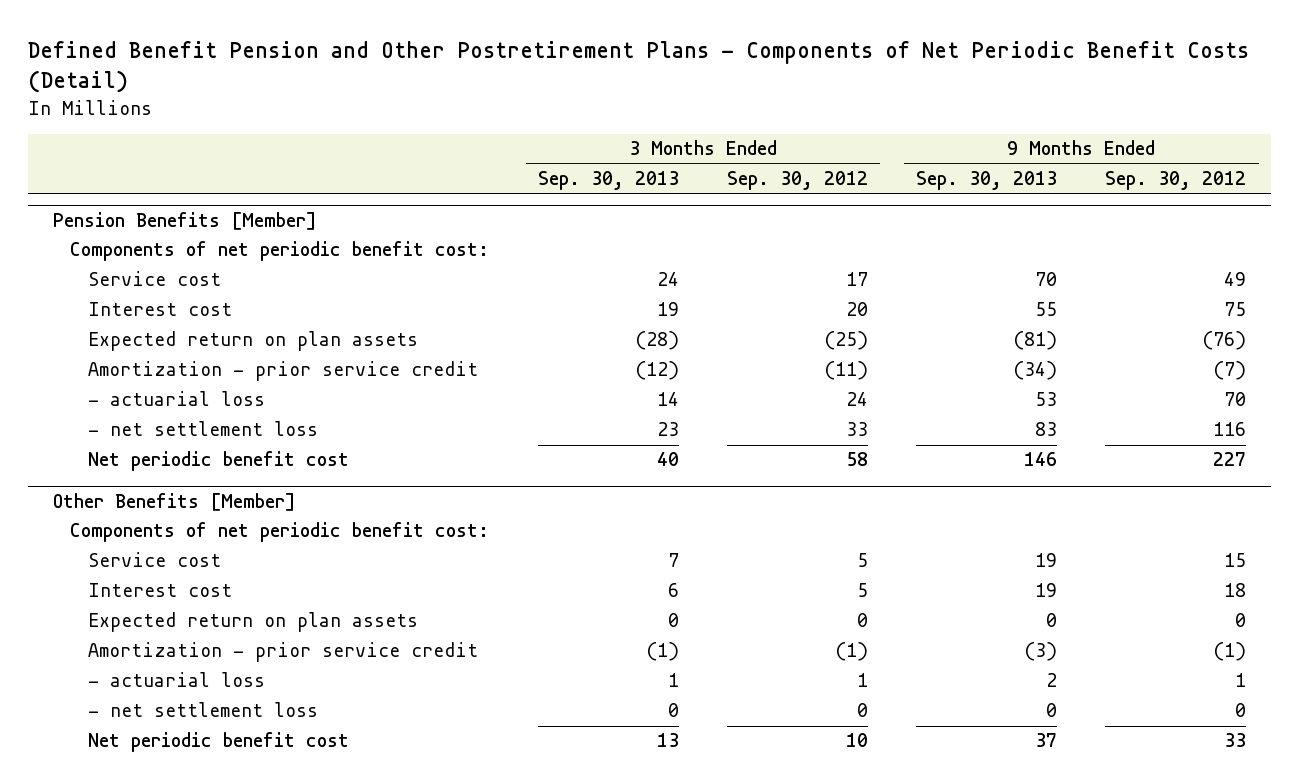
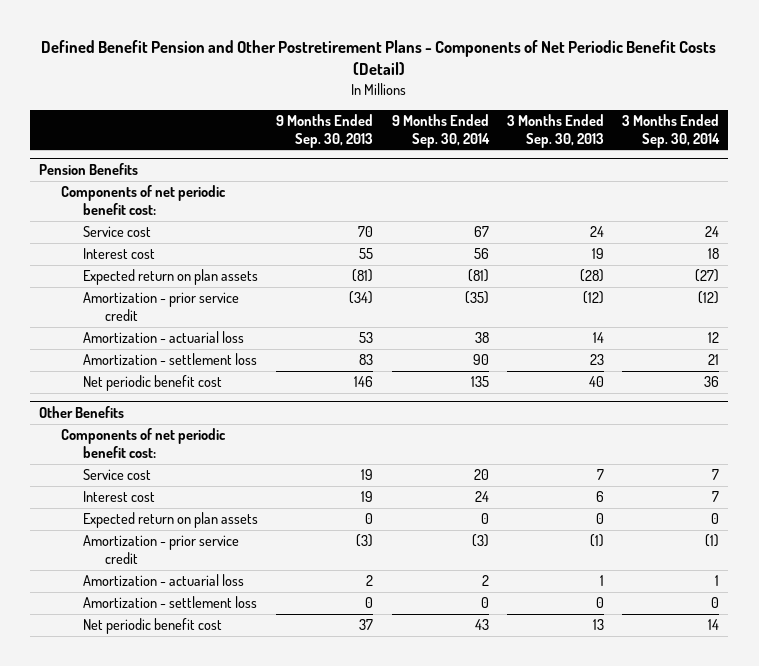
- | 3 Months Ended Sep. 30, 2013 | 3 Months Ended Sep. 30, 2012 | 9 Months Ended Sep. 30, 2013 | 9 Months Ended Sep. 30, 2012
+ | 9 Months Ended Sep. 30, 2013 | 9 Months Ended Sep. 30, 2014 | 3 Months Ended Sep. 30, 2013 | 3 Months Ended Sep. 30, 2014
- Pension Benefits [Member]
+ Pension Benefits
- - actuarial loss | 14 | 24 | 53 | 70
- - net settlement loss | 23 | 33 | 83 | 116
+ Amortization - actuarial loss | 53 | 38 | 14 | 12
+ Amortization - settlement loss | 83 | 90 | 23 | 21
- Other Benefits [Member]
+ Other Benefits
- - actuarial loss | 1 | 1 | 2 | 1
- - net settlement loss | 0 | 0 | 0 | 0
+ Amortization - actuarial loss | 2 | 2 | 1 | 1
+ Amortization - settlement loss | 0 | 0 | 0 | 0

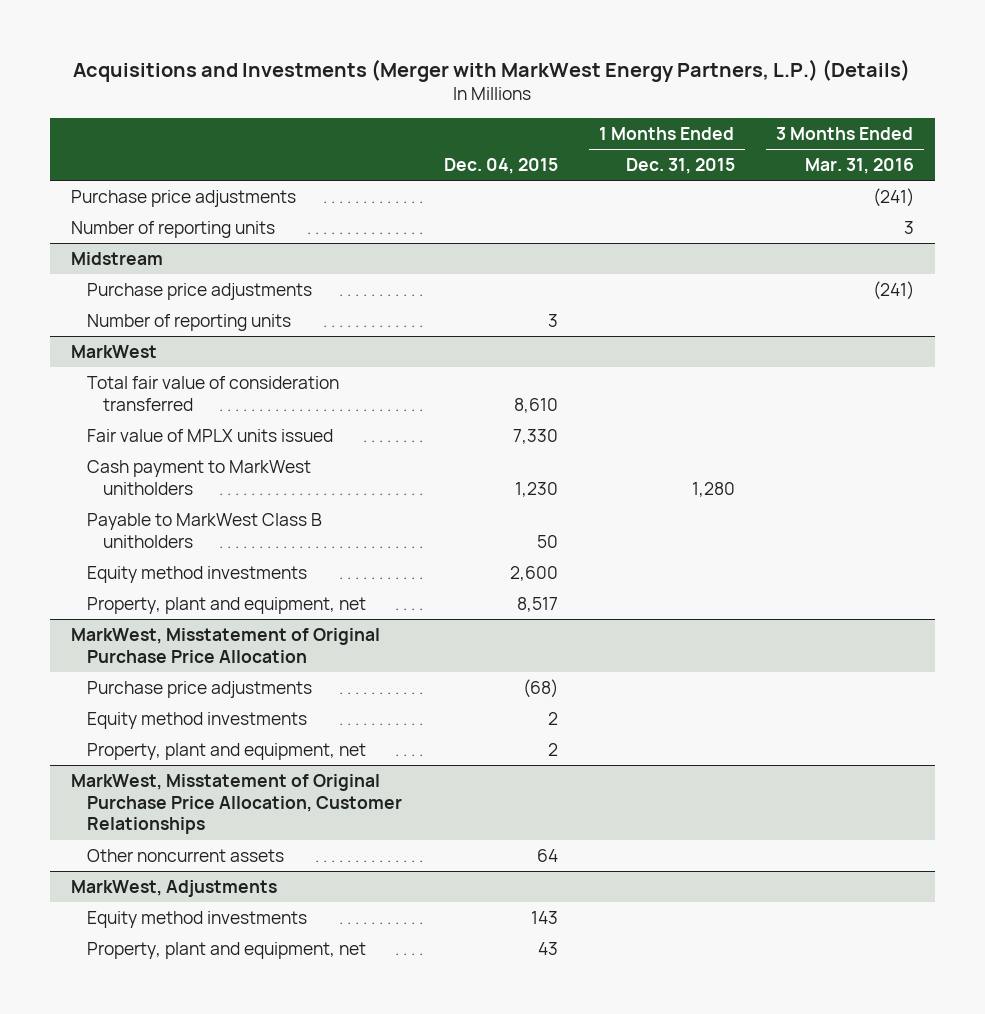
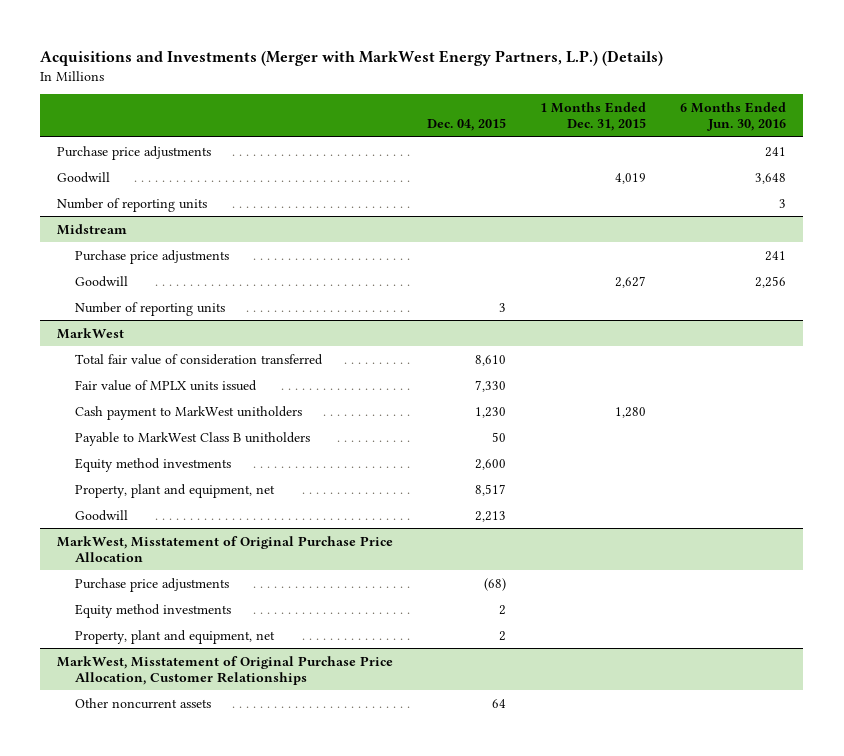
- | Dec. 04, 2015 | 1 Months Ended Dec. 31, 2015 | 3 Months Ended Mar. 31, 2016
+ | Dec. 04, 2015 | 1 Months Ended Dec. 31, 2015 | 6 Months Ended Jun. 30, 2016
+ Goodwill | | 4,019 | 3,648
@ Midstream
+ Goodwill | | 2,627 | 2,256
@ MarkWest
+ Goodwill | 2,213 | |
- MarkWest, Adjustments
- Equity method investments | 143 | |
- Property, plant and equipment, net | 43 | |

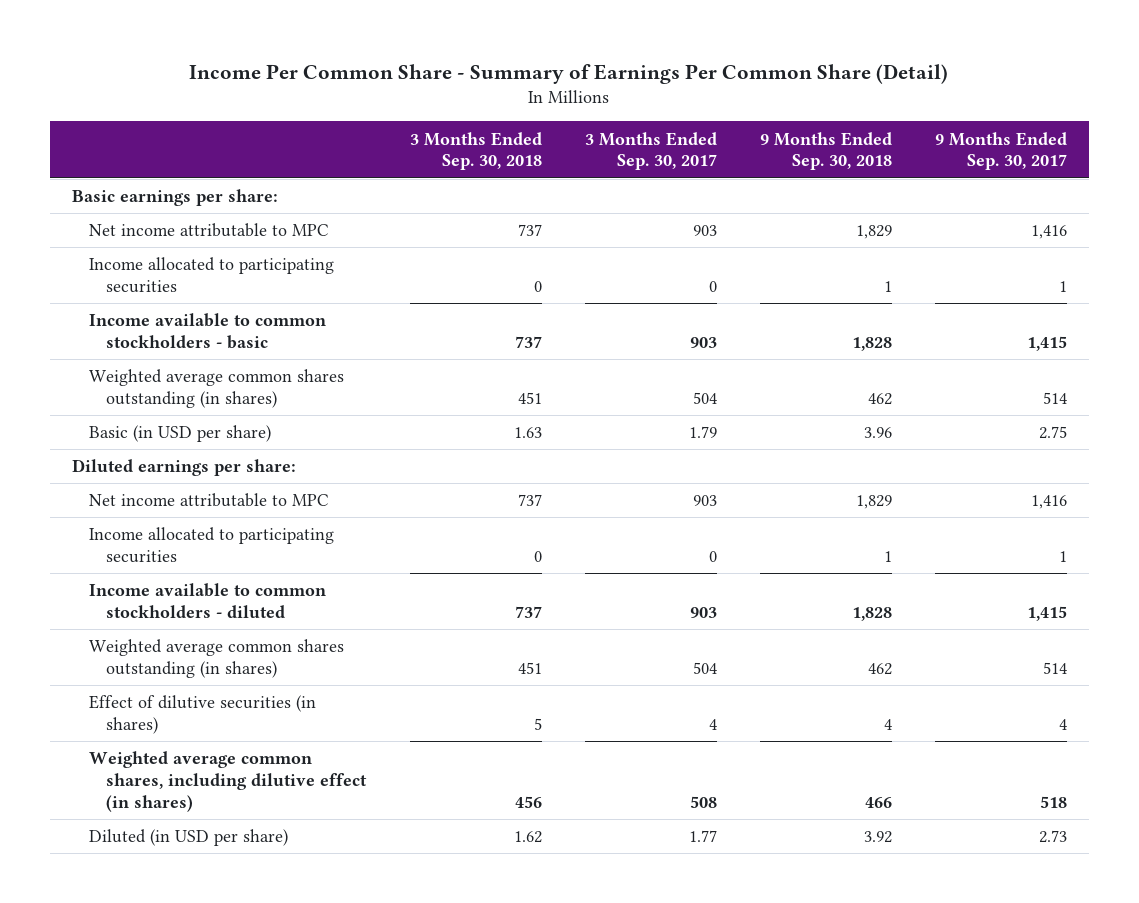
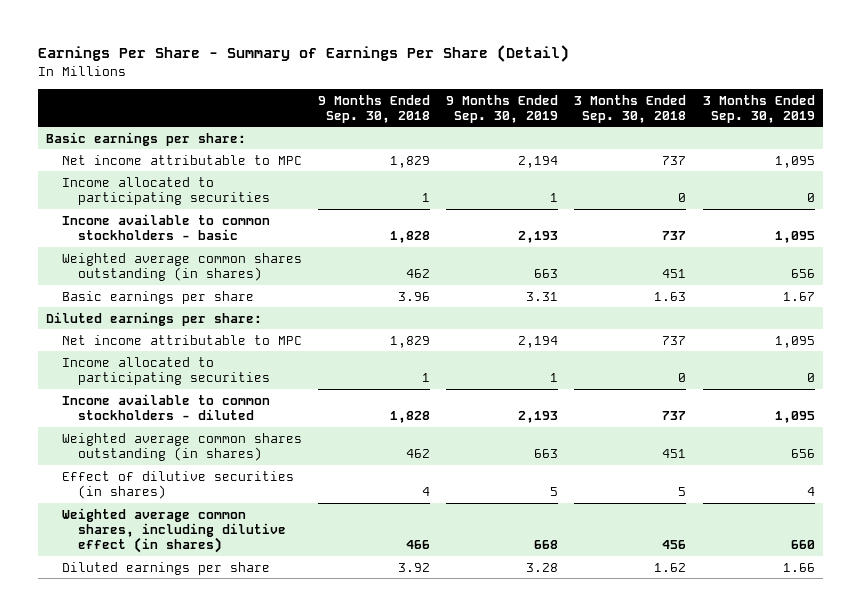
- Income Per Common Share - Summary of Earnings Per Common Share (Detail)
+ Earnings Per Share - Summary of Earnings Per Share (Detail)
- | 3 Months Ended Sep. 30, 2018 | 3 Months Ended Sep. 30, 2017 | 9 Months Ended Sep. 30, 2018 | 9 Months Ended Sep. 30, 2017
+ | 9 Months Ended Sep. 30, 2018 | 9 Months Ended Sep. 30, 2019 | 3 Months Ended Sep. 30, 2018 | 3 Months Ended Sep. 30, 2019
- Basic (in USD per share) | 1.63 | 1.79 | 3.96 | 2.75
+ Basic earnings per share | 3.96 | 3.31 | 1.63 | 1.67
- Diluted (in USD per share) | 1.62 | 1.77 | 3.92 | 2.73
+ Diluted earnings per share | 3.92 | 3.28 | 1.62 | 1.66

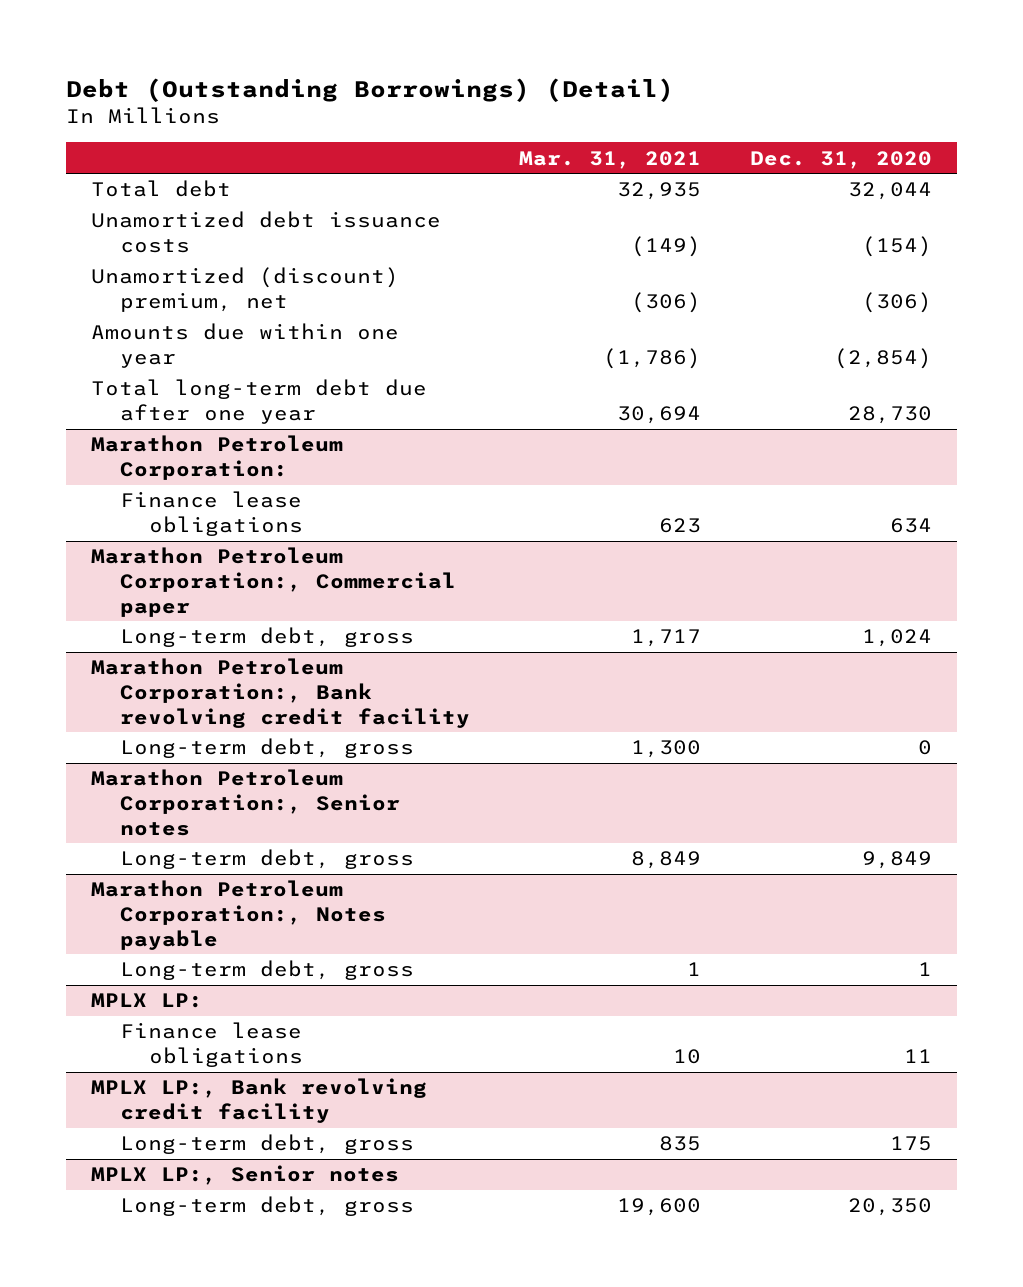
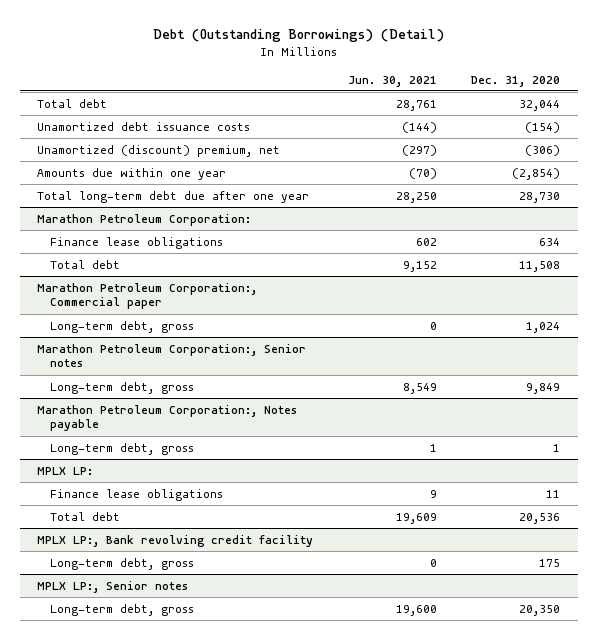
- | Mar. 31, 2021 | Dec. 31, 2020
+ | Jun. 30, 2021 | Dec. 31, 2020
@ Marathon Petroleum Corporation:
+ Total debt | 9,152 | 11,508
- Marathon Petroleum Corporation:, Bank revolving credit facility
- Long-term debt, gross | 1,300 | 0
@ MPLX LP:
+ Total debt | 19,609 | 20,536

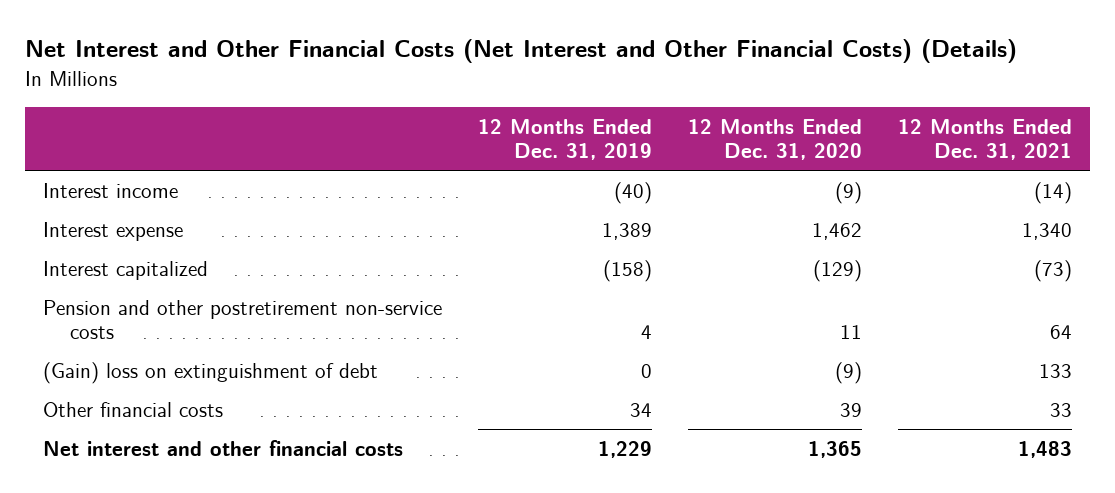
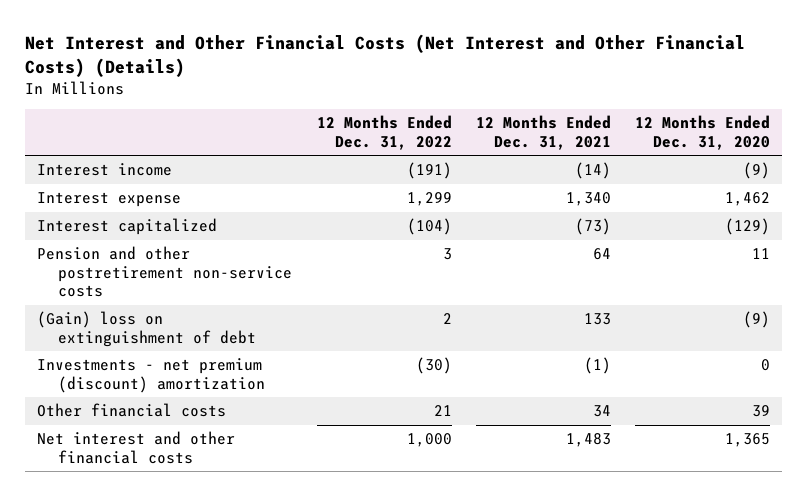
- | 12 Months Ended Dec. 31, 2019 | 12 Months Ended Dec. 31, 2020 | 12 Months Ended Dec. 31, 2021
+ | 12 Months Ended Dec. 31, 2022 | 12 Months Ended Dec. 31, 2021 | 12 Months Ended Dec. 31, 2020
- Other financial costs | 34 | 39 | 33
+ Investments - net premium (discount) amortization | (30) | (1) | 0
+ Other financial costs | 21 | 34 | 39

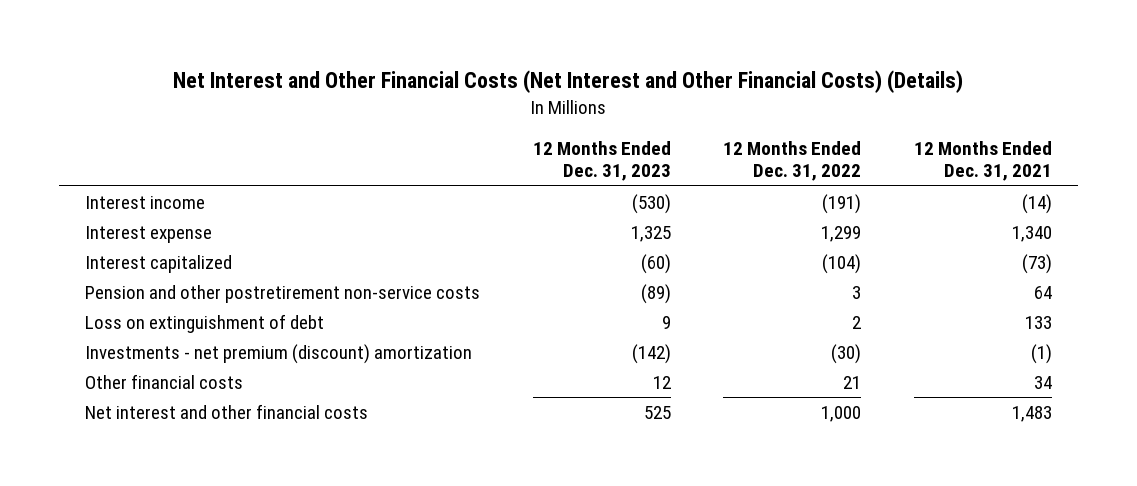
- | 12 Months Ended Dec. 31, 2022 | 12 Months Ended Dec. 31, 2021 | 12 Months Ended Dec. 31, 2020
+ | 12 Months Ended Dec. 31, 2023 | 12 Months Ended Dec. 31, 2022 | 12 Months Ended Dec. 31, 2021
- (Gain) loss on extinguishment of debt | 2 | 133 | (9)
+ Loss on extinguishment of debt | 9 | 2 | 133

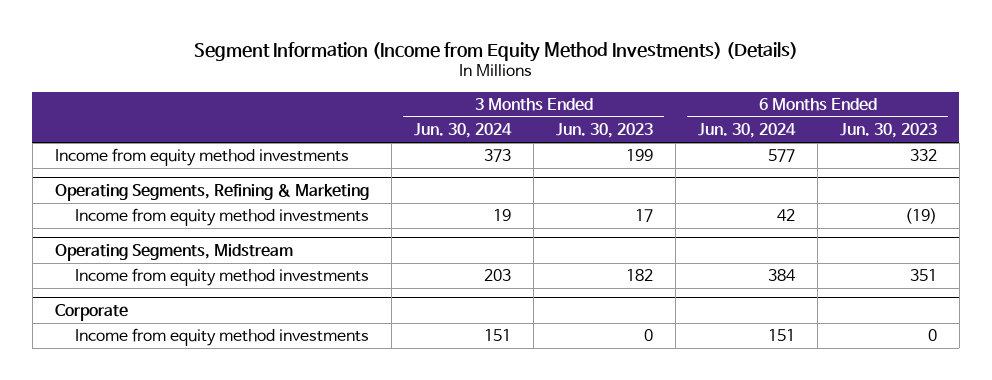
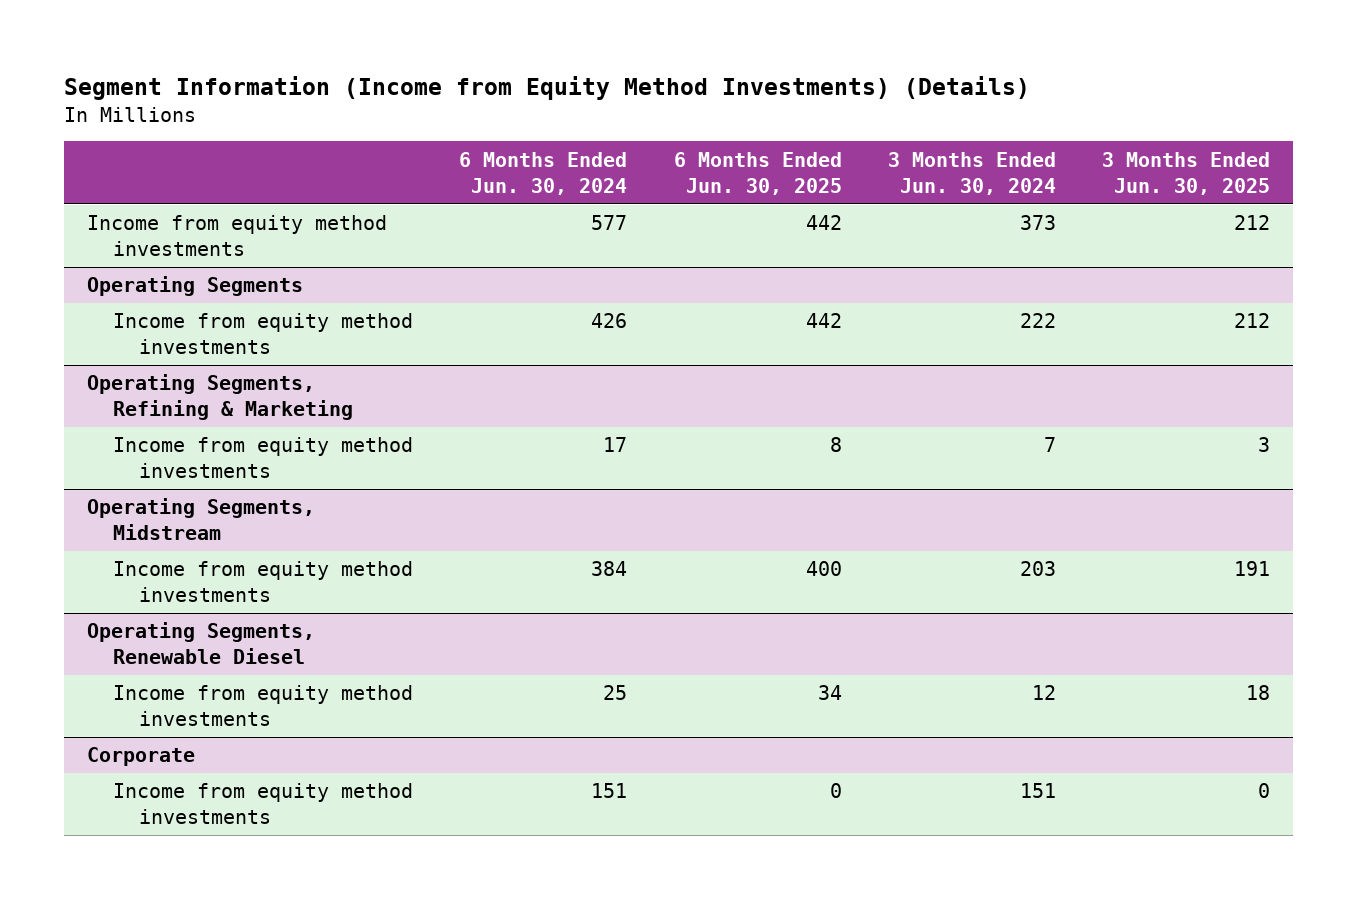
- | 3 Months Ended Jun. 30, 2024 | 3 Months Ended Jun. 30, 2023 | 6 Months Ended Jun. 30, 2024 | 6 Months Ended Jun. 30, 2023
+ | 6 Months Ended Jun. 30, 2024 | 6 Months Ended Jun. 30, 2025 | 3 Months Ended Jun. 30, 2024 | 3 Months Ended Jun. 30, 2025
+ Operating Segments
+ Income from equity method investments | 426 | 442 | 222 | 212
@ Operating Segments, Refining & Marketing
- Income from equity method investments | 19 | 17 | 42 | (19)
+ Income from equity method investments | 17 | 8 | 7 | 3
+ Operating Segments, Renewable Diesel
+ Income from equity method investments | 25 | 34 | 12 | 18

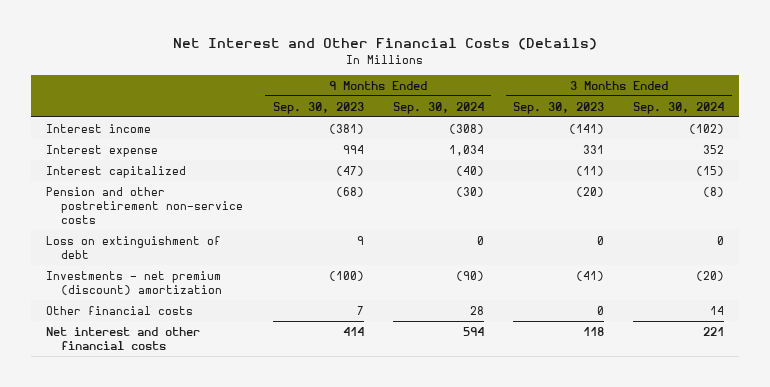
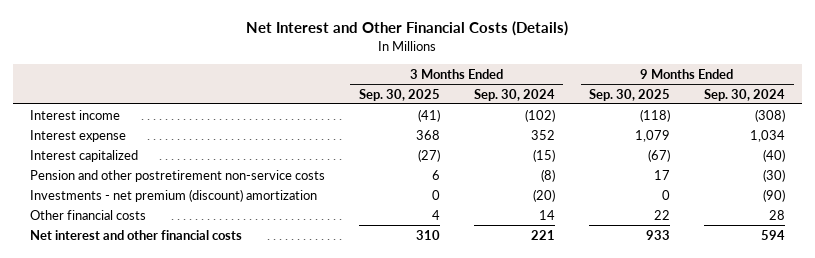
- | 9 Months Ended Sep. 30, 2023 | 9 Months Ended Sep. 30, 2024 | 3 Months Ended Sep. 30, 2023 | 3 Months Ended Sep. 30, 2024
+ | 3 Months Ended Sep. 30, 2025 | 3 Months Ended Sep. 30, 2024 | 9 Months Ended Sep. 30, 2025 | 9 Months Ended Sep. 30, 2024
- Loss on extinguishment of debt | 9 | 0 | 0 | 0

